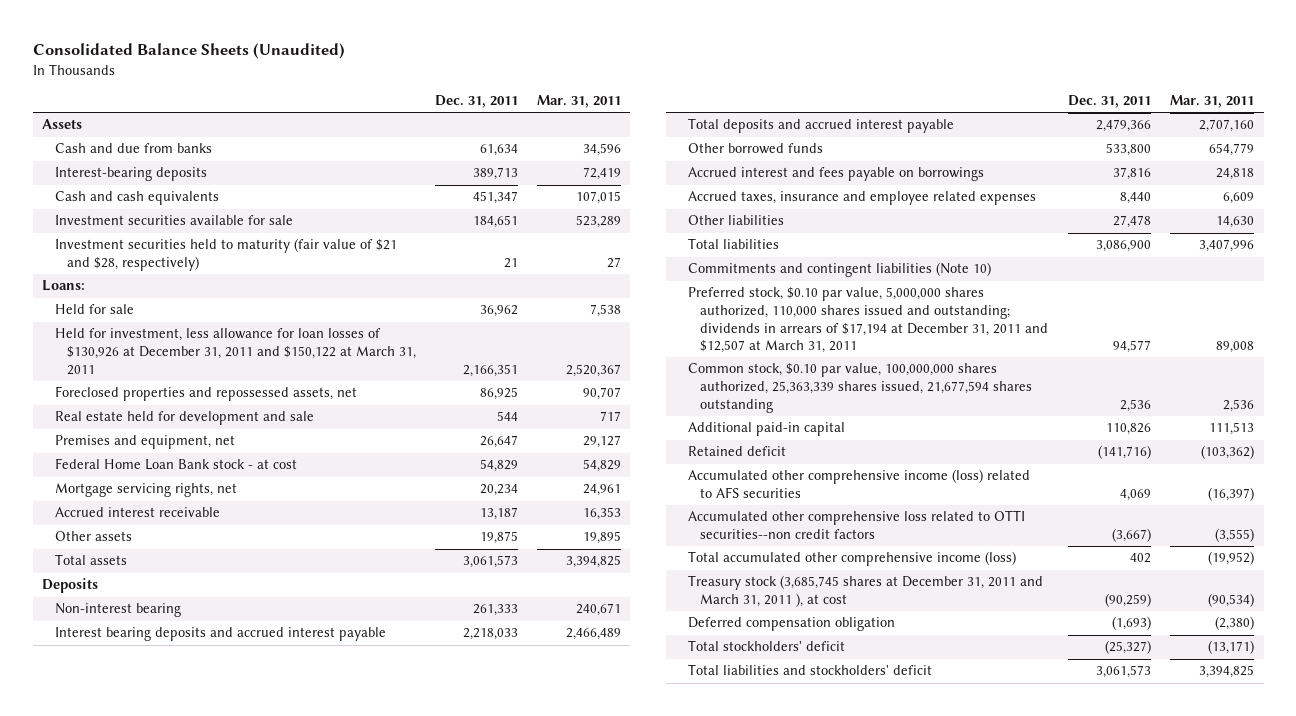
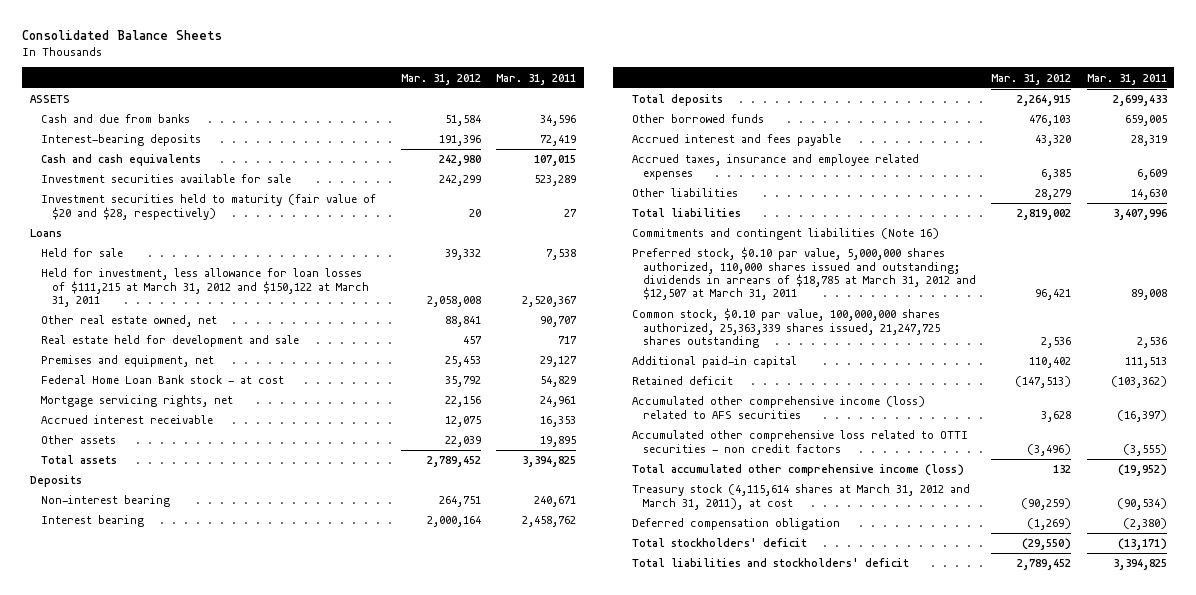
- Consolidated Balance Sheets (Unaudited)
+ Consolidated Balance Sheets
- | Dec. 31, 2011 | Mar. 31, 2011
+ | Mar. 31, 2012 | Mar. 31, 2011
- Assets
+ ASSETS
- Investment securities held to maturity (fair value of $21 and $28, respectively) | 21 | 27
- Loans:
+ Investment securities held to maturity (fair value of $20 and $28, respectively) | 20 | 27
+ Loans
- Held for investment, less allowance for loan losses of $130,926 at December 31, 2011 and $150,122 at March 31, 2011 | 2,166,351 | 2,520,367
- Foreclosed properties and repossessed assets, net | 86,925 | 90,707
+ Held for investment, less allowance for loan losses of $111,215 at March 31, 2012 and $150,122 at March 31, 2011 | 2,058,008 | 2,520,367
+ Other real estate owned, net | 88,841 | 90,707
- Interest bearing deposits and accrued interest payable | 2,218,033 | 2,466,489
- Total deposits and accrued interest payable | 2,479,366 | 2,707,160
- Other borrowed funds | 533,800 | 654,779
- Accrued interest and fees payable on borrowings | 37,816 | 24,818
+ Interest bearing | 2,000,164 | 2,458,762
+ Total deposits | 2,264,915 | 2,699,433
+ Other borrowed funds | 476,103 | 659,005
+ Accrued interest and fees payable | 43,320 | 28,319
- Commitments and contingent liabilities (Note 10)
- Preferred stock, $0.10 par value, 5,000,000 shares authorized, 110,000 shares issued and outstanding; dividends in arrears of $17,194 at December 31, 2011 and $12,507 at March 31, 2011 | 94,577 | 89,008
- Common stock, $0.10 par value, 100,000,000 shares authorized, 25,363,339 shares issued, 21,677,594 shares outstanding | 2,536 | 2,536
+ Commitments and contingent liabilities (Note 16)
+ Preferred stock, $0.10 par value, 5,000,000 shares authorized, 110,000 shares issued and outstanding; dividends in arrears of $18,785 at March 31, 2012 and $12,507 at March 31, 2011 | 96,421 | 89,008
+ Common stock, $0.10 par value, 100,000,000 shares authorized, 25,363,339 shares issued, 21,247,725 shares outstanding | 2,536 | 2,536
- Accumulated other comprehensive loss related to OTTI securities--non credit factors | (3,667) | (3,555)
+ Accumulated other comprehensive loss related to OTTI securities - non credit factors | (3,496) | (3,555)
- Treasury stock (3,685,745 shares at December 31, 2011 and March 31, 2011 ), at cost | (90,259) | (90,534)
+ Treasury stock (4,115,614 shares at March 31, 2012 and March 31, 2011), at cost | (90,259) | (90,534)

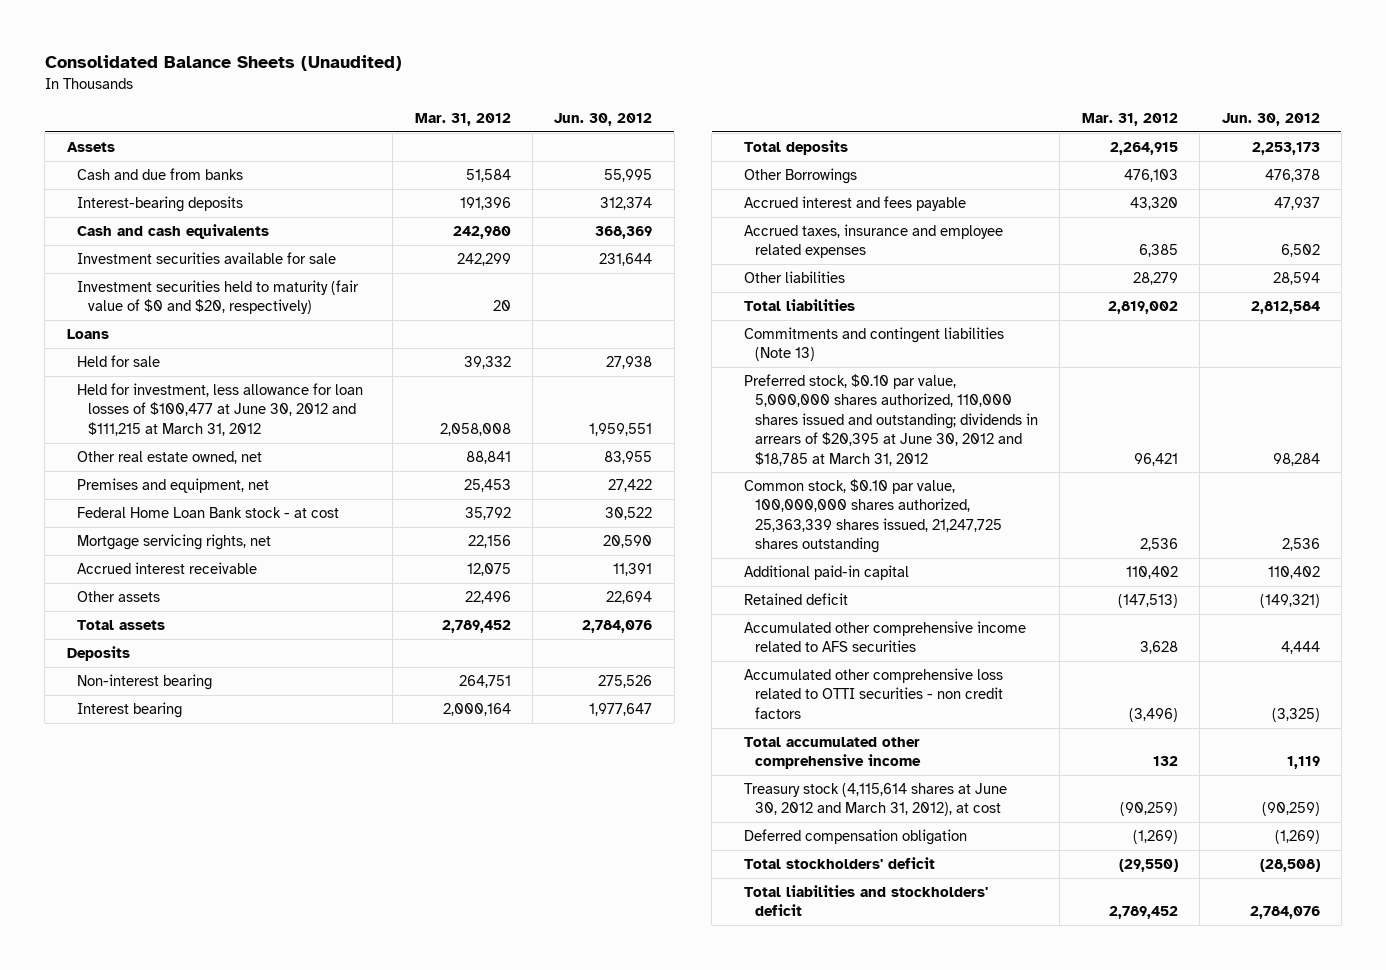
- Consolidated Balance Sheets
+ Consolidated Balance Sheets (Unaudited)
- | Mar. 31, 2012 | Mar. 31, 2011
+ | Mar. 31, 2012 | Jun. 30, 2012
- ASSETS
+ Assets
- Investment securities held to maturity (fair value of $20 and $28, respectively) | 20 | 27
+ Investment securities held to maturity (fair value of $0 and $20, respectively) | 20 |
- Held for investment, less allowance for loan losses of $111,215 at March 31, 2012 and $150,122 at March 31, 2011 | 2,058,008 | 2,520,367
+ Held for investment, less allowance for loan losses of $100,477 at June 30, 2012 and $111,215 at March 31, 2012 | 2,058,008 | 1,959,551
- Real estate held for development and sale | 457 | 717
- Other assets | 22,039 | 19,895
+ Other assets | 22,496 | 22,694
- Other borrowed funds | 476,103 | 659,005
+ Other Borrowings | 476,103 | 476,378
- Commitments and contingent liabilities (Note 16)
- Preferred stock, $0.10 par value, 5,000,000 shares authorized, 110,000 shares issued and outstanding; dividends in arrears of $18,785 at March 31, 2012 and $12,507 at March 31, 2011 | 96,421 | 89,008
+ Commitments and contingent liabilities (Note 13)
+ Preferred stock, $0.10 par value, 5,000,000 shares authorized, 110,000 shares issued and outstanding; dividends in arrears of $20,395 at June 30, 2012 and $18,785 at March 31, 2012 | 96,421 | 98,284
- Accumulated other comprehensive income (loss) related to AFS securities | 3,628 | (16,397)
+ Accumulated other comprehensive income related to AFS securities | 3,628 | 4,444
- Total accumulated other comprehensive income (loss) | 132 | (19,952)
- Treasury stock (4,115,614 shares at March 31, 2012 and March 31, 2011), at cost | (90,259) | (90,534)
+ Total accumulated other comprehensive income | 132 | 1,119
+ Treasury stock (4,115,614 shares at June 30, 2012 and March 31, 2012), at cost | (90,259) | (90,259)

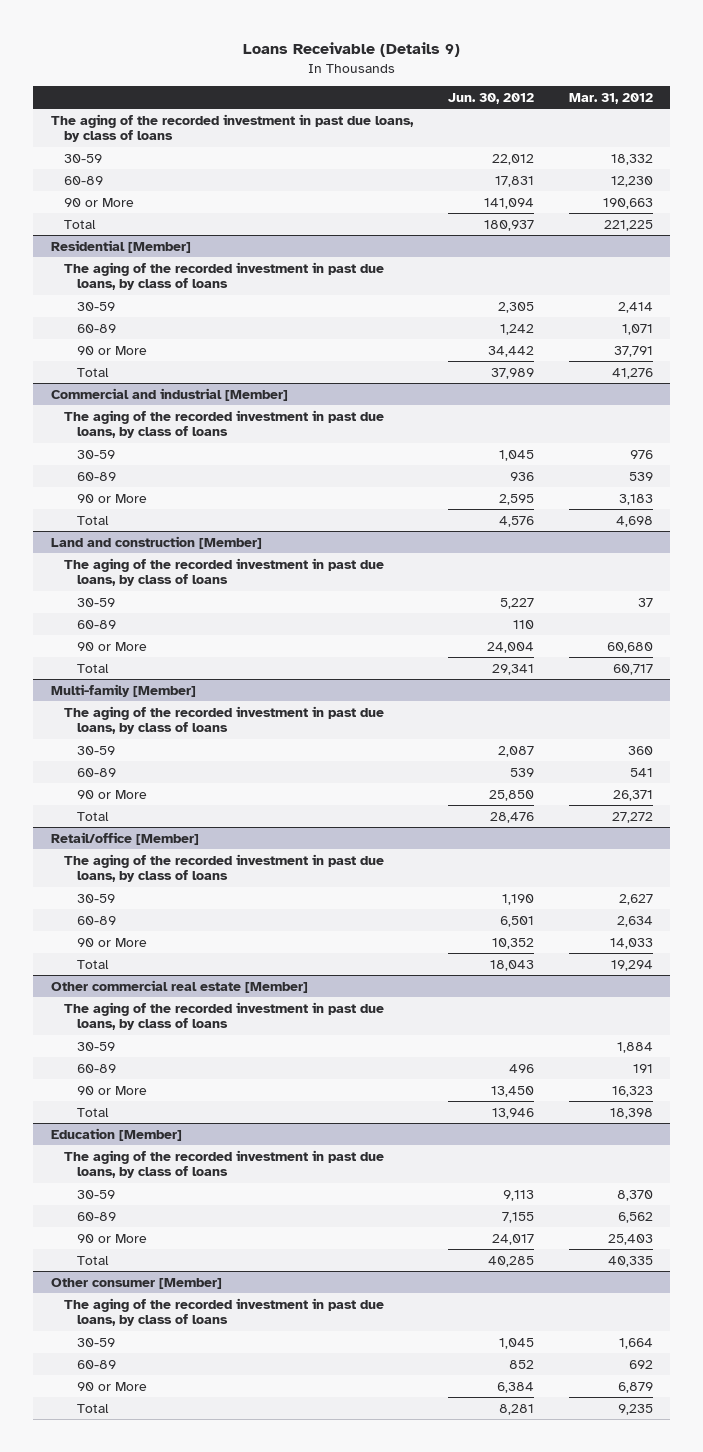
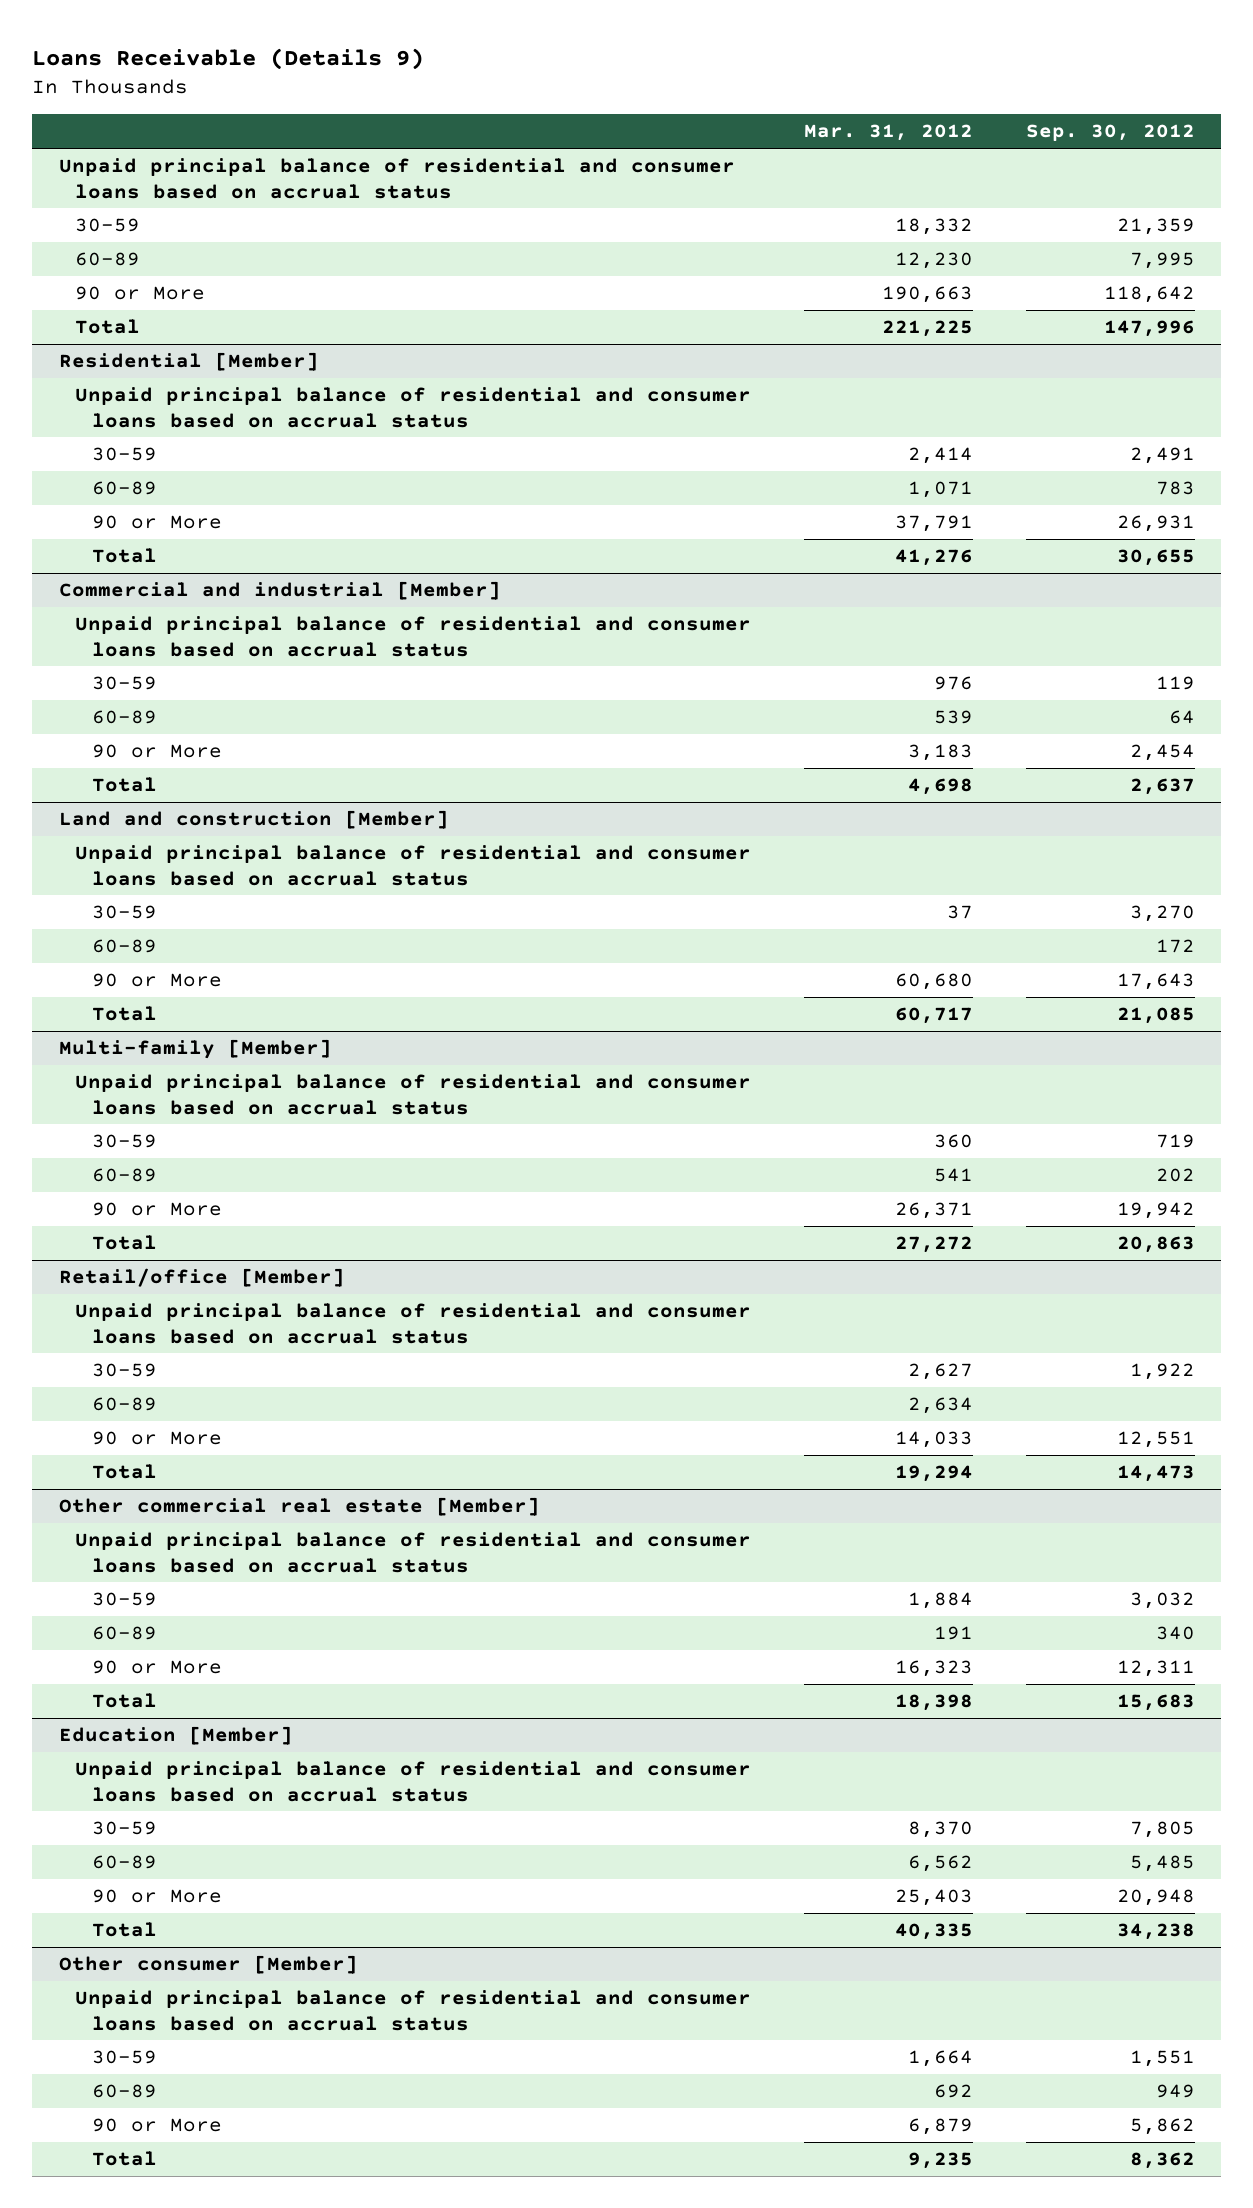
- | Jun. 30, 2012 | Mar. 31, 2012
+ | Mar. 31, 2012 | Sep. 30, 2012
- The aging of the recorded investment in past due loans, by class of loans
+ Unpaid principal balance of residential and consumer loans based on accrual status
@ Residential [Member]
- The aging of the recorded investment in past due loans, by class of loans
+ Unpaid principal balance of residential and consumer loans based on accrual status
@ Commercial and industrial [Member]
- The aging of the recorded investment in past due loans, by class of loans
+ Unpaid principal balance of residential and consumer loans based on accrual status
@ Land and construction [Member]
- The aging of the recorded investment in past due loans, by class of loans
+ Unpaid principal balance of residential and consumer loans based on accrual status
@ Multi-family [Member]
- The aging of the recorded investment in past due loans, by class of loans
+ Unpaid principal balance of residential and consumer loans based on accrual status
@ Retail/office [Member]
- The aging of the recorded investment in past due loans, by class of loans
+ Unpaid principal balance of residential and consumer loans based on accrual status
@ Other commercial real estate [Member]
- The aging of the recorded investment in past due loans, by class of loans
+ Unpaid principal balance of residential and consumer loans based on accrual status
@ Education [Member]
- The aging of the recorded investment in past due loans, by class of loans
+ Unpaid principal balance of residential and consumer loans based on accrual status
@ Other consumer [Member]
- The aging of the recorded investment in past due loans, by class of loans
+ Unpaid principal balance of residential and consumer loans based on accrual status

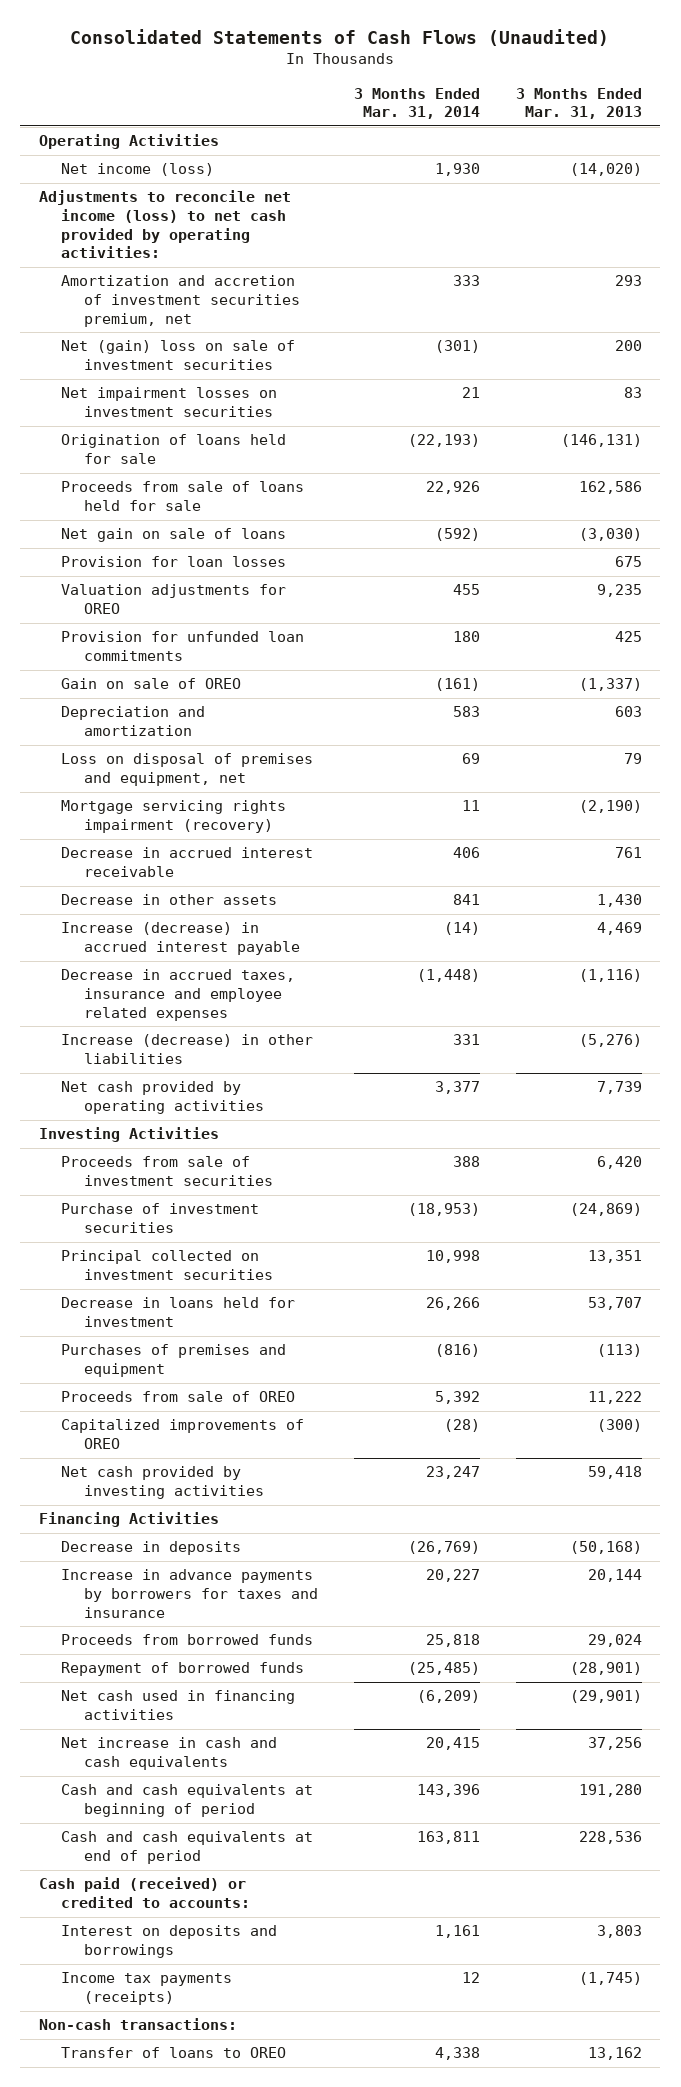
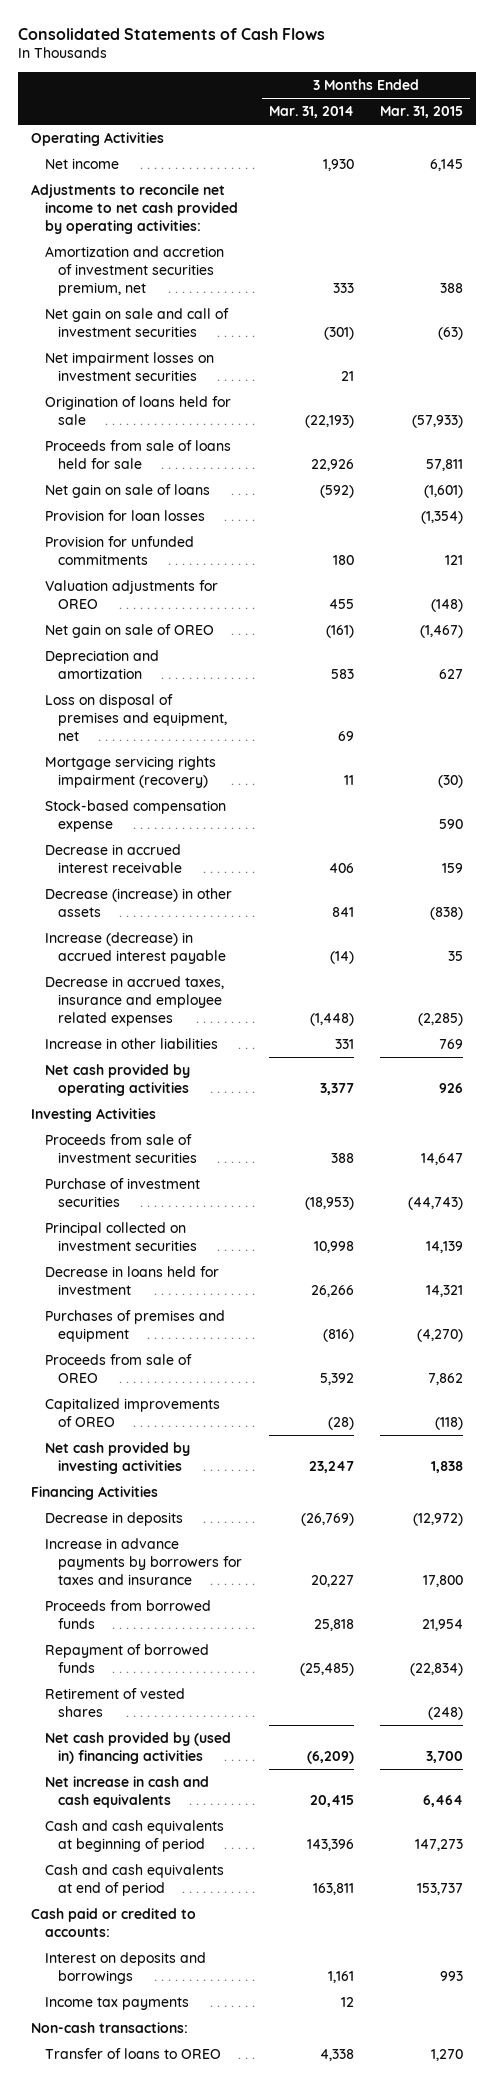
- Consolidated Statements of Cash Flows (Unaudited)
+ Consolidated Statements of Cash Flows
- | 3 Months Ended Mar. 31, 2014 | 3 Months Ended Mar. 31, 2013
+ | 3 Months Ended Mar. 31, 2014 | 3 Months Ended Mar. 31, 2015
- Net income (loss) | 1,930 | (14,020)
- Adjustments to reconcile net income (loss) to net cash provided by operating activities:
+ Net income | 1,930 | 6,145
+ Adjustments to reconcile net income to net cash provided by operating activities:
- Net (gain) loss on sale of investment securities | (301) | 200
+ Net gain on sale and call of investment securities | (301) | (63)
+ Provision for unfunded commitments | 180 | 121
- Provision for unfunded loan commitments | 180 | 425
- Gain on sale of OREO | (161) | (1,337)
+ Net gain on sale of OREO | (161) | (1,467)
+ Stock-based compensation expense | | 590
- Decrease in other assets | 841 | 1,430
+ Decrease (increase) in other assets | 841 | (838)
- Increase (decrease) in other liabilities | 331 | (5,276)
+ Increase in other liabilities | 331 | 769
- Net cash used in financing activities | (6,209) | (29,901)
+ Retirement of vested shares | | (248)
+ Net cash provided by (used in) financing activities | (6,209) | 3,700
- Cash paid (received) or credited to accounts:
+ Cash paid or credited to accounts:
- Income tax payments (receipts) | 12 | (1,745)
+ Income tax payments | 12 |

